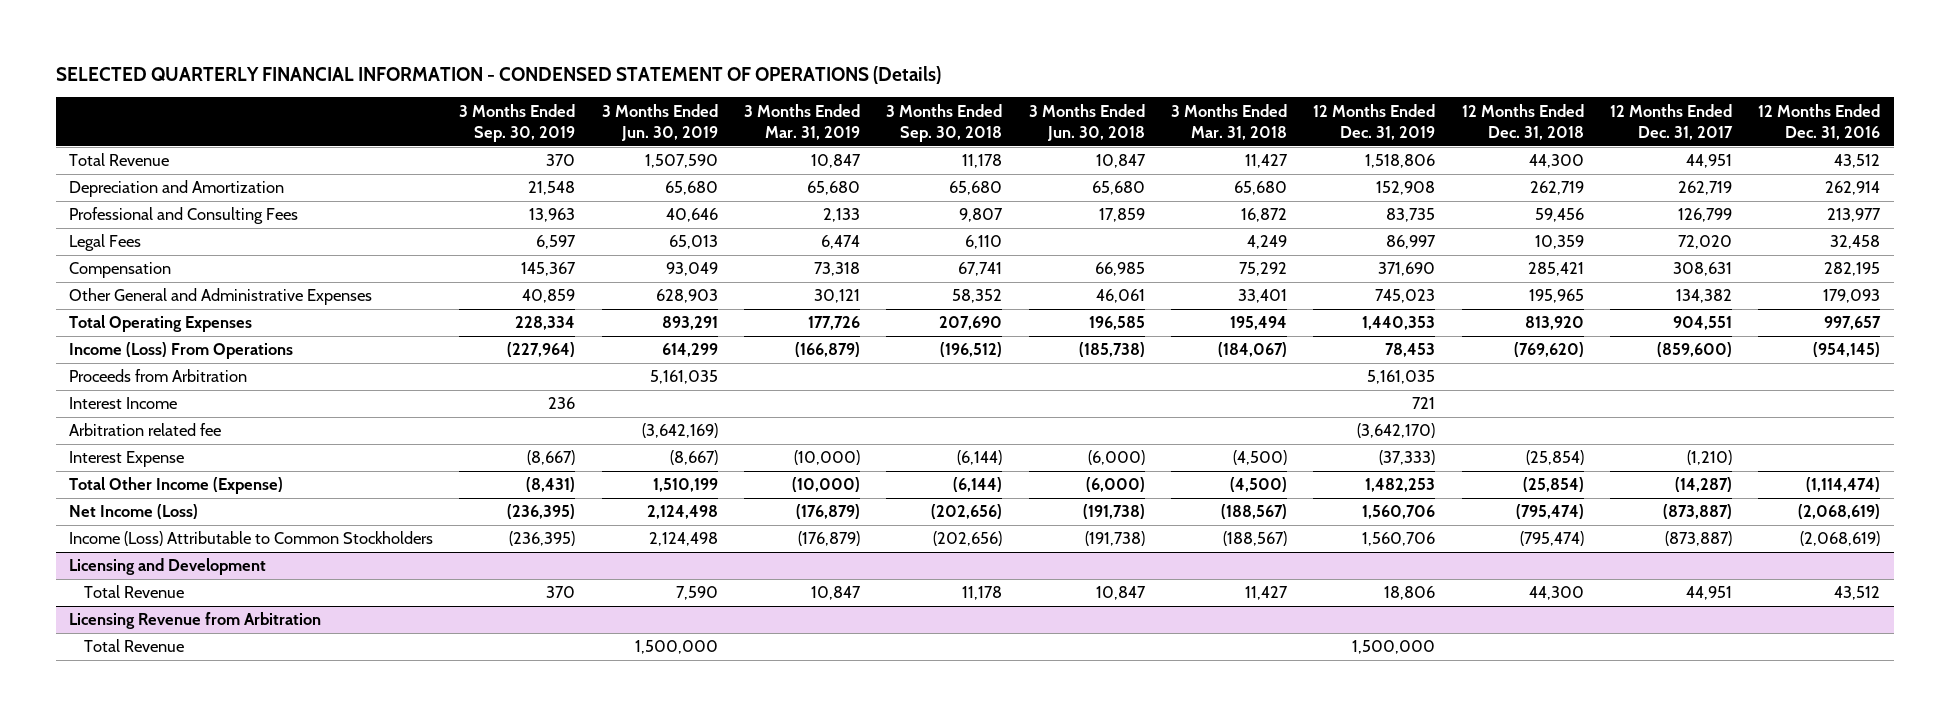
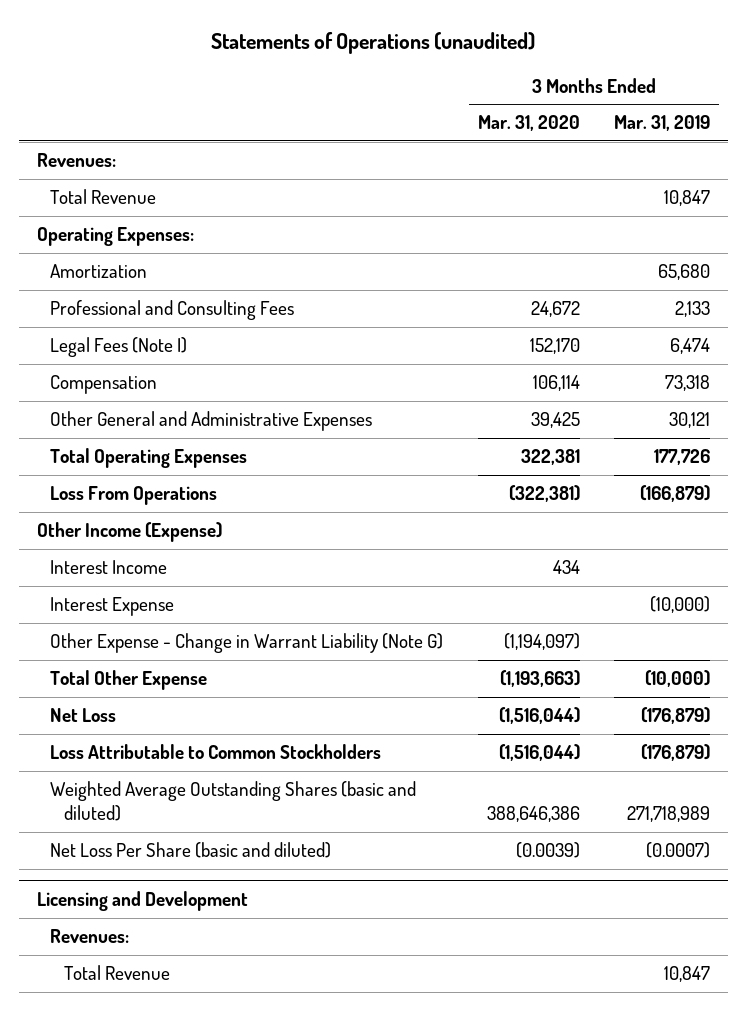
- SELECTED QUARTERLY FINANCIAL INFORMATION - CONDENSED STATEMENT OF OPERATIONS (Details)
+ Statements of Operations (unaudited)
- | 3 Months Ended Sep. 30, 2019 | 3 Months Ended Jun. 30, 2019 | 3 Months Ended Mar. 31, 2019 | 3 Months Ended Sep. 30, 2018 | 3 Months Ended Jun. 30, 2018 | 3 Months Ended Mar. 31, 2018 | 12 Months Ended Dec. 31, 2019 | 12 Months Ended Dec. 31, 2018 | 12 Months Ended Dec. 31, 2017 | 12 Months Ended Dec. 31, 2016
+ | 3 Months Ended Mar. 31, 2020 | 3 Months Ended Mar. 31, 2019
+ Revenues:
- Depreciation and Amortization | 21,548 | 65,680 | 65,680 | 65,680 | 65,680 | 65,680 | 152,908 | 262,719 | 262,719 | 262,914
+ Operating Expenses:
+ Amortization | | 65,680
- Legal Fees | 6,597 | 65,013 | 6,474 | 6,110 | | 4,249 | 86,997 | 10,359 | 72,020 | 32,458
+ Legal Fees (Note I) | 152,170 | 6,474
- Income (Loss) From Operations | (227,964) | 614,299 | (166,879) | (196,512) | (185,738) | (184,067) | 78,453 | (769,620) | (859,600) | (954,145)
- Proceeds from Arbitration | | 5,161,035 | | | | | 5,161,035 | | |
+ Loss From Operations | (322,381) | (166,879)
+ Other Income (Expense)
- Arbitration related fee | | (3,642,169) | | | | | (3,642,170) | | |
- Total Other Income (Expense) | (8,431) | 1,510,199 | (10,000) | (6,144) | (6,000) | (4,500) | 1,482,253 | (25,854) | (14,287) | (1,114,474)
- Net Income (Loss) | (236,395) | 2,124,498 | (176,879) | (202,656) | (191,738) | (188,567) | 1,560,706 | (795,474) | (873,887) | (2,068,619)
- Income (Loss) Attributable to Common Stockholders | (236,395) | 2,124,498 | (176,879) | (202,656) | (191,738) | (188,567) | 1,560,706 | (795,474) | (873,887) | (2,068,619)
+ Other Expense - Change in Warrant Liability (Note G) | (1,194,097) |
+ Total Other Expense | (1,193,663) | (10,000)
+ Net Loss | (1,516,044) | (176,879)
+ Loss Attributable to Common Stockholders | (1,516,044) | (176,879)
+ Weighted Average Outstanding Shares (basic and diluted) | 388,646,386 | 271,718,989
+ Net Loss Per Share (basic and diluted) | (0.0039) | (0.0007)
@ Licensing and Development
+ Revenues:
- Licensing Revenue from Arbitration
- Total Revenue | | 1,500,000 | | | | | 1,500,000 | | |

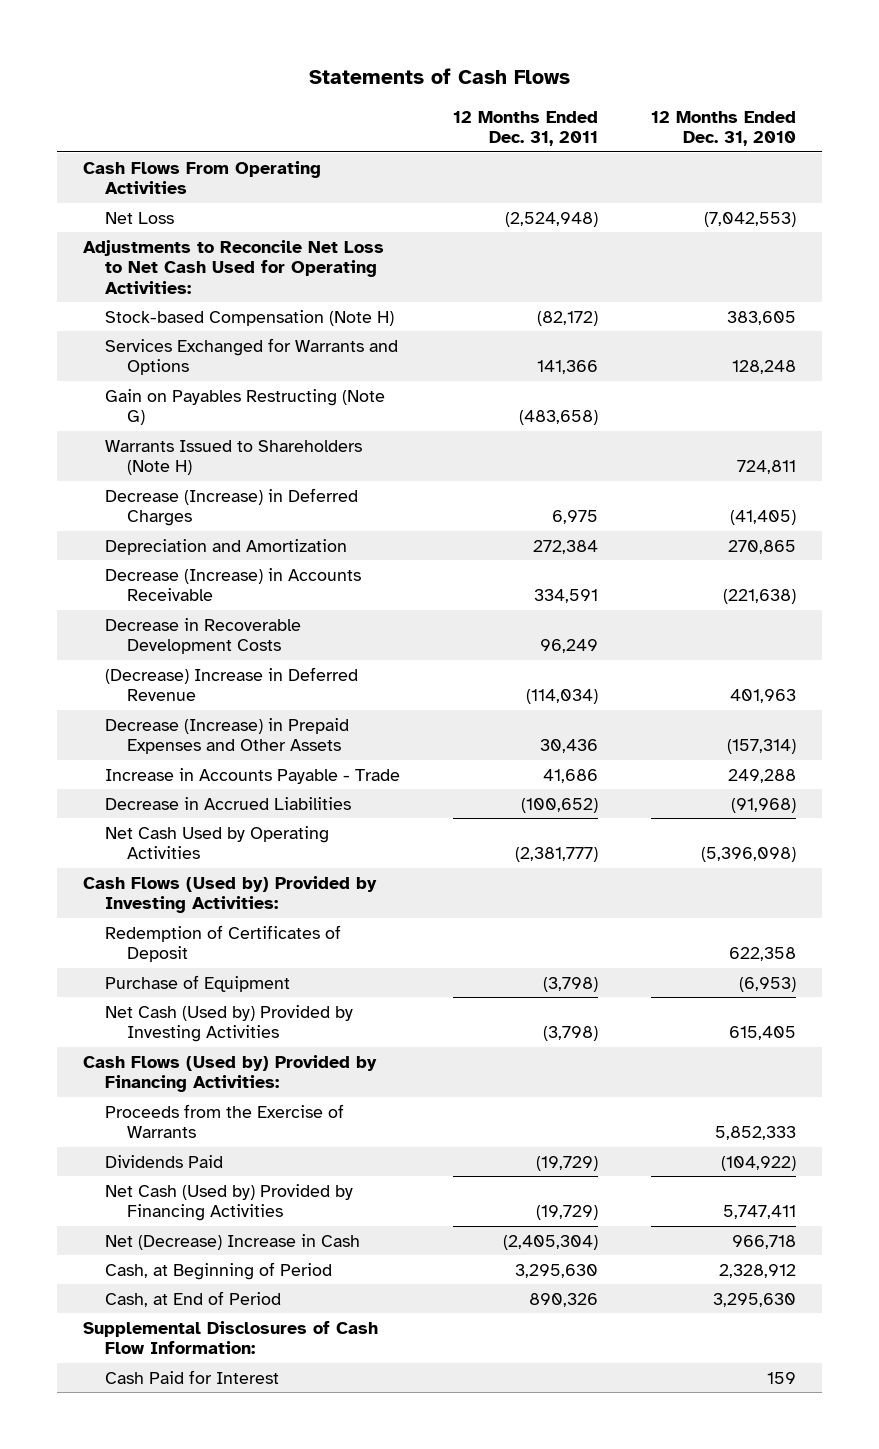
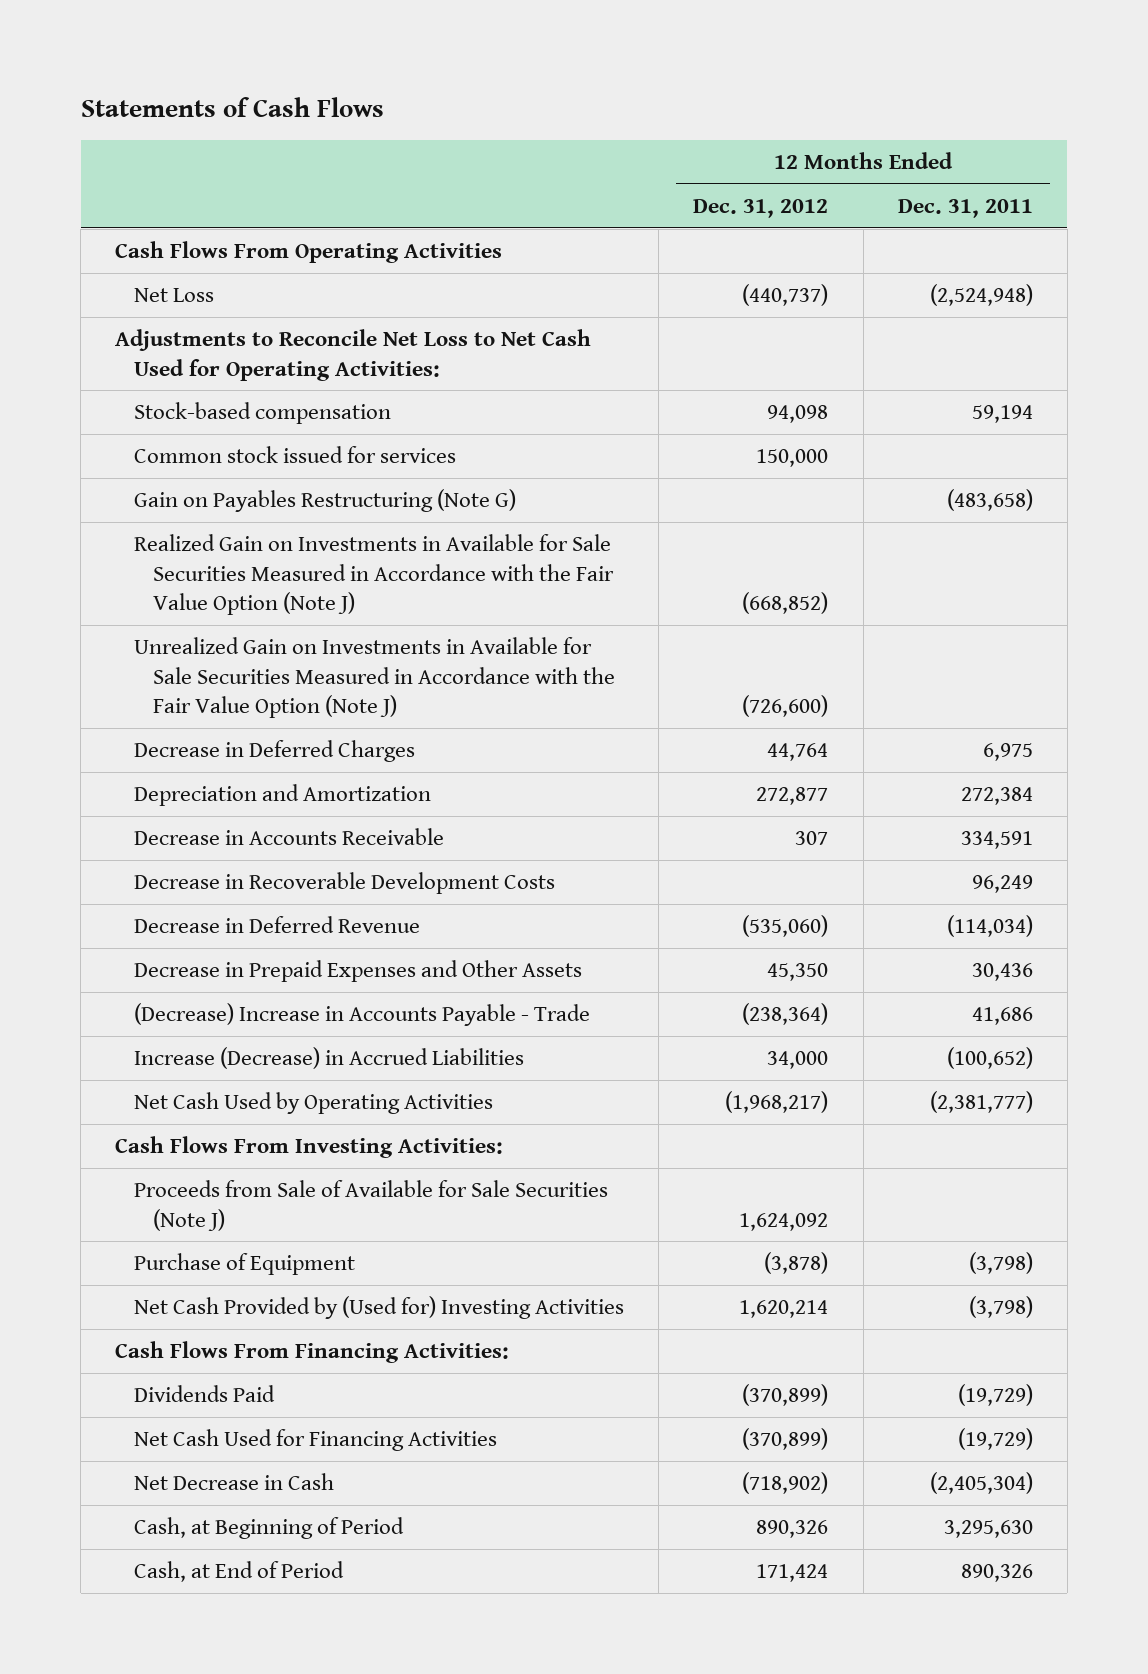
- | 12 Months Ended Dec. 31, 2011 | 12 Months Ended Dec. 31, 2010
+ | 12 Months Ended Dec. 31, 2012 | 12 Months Ended Dec. 31, 2011
- Stock-based Compensation (Note H) | (82,172) | 383,605
- Services Exchanged for Warrants and Options | 141,366 | 128,248
- Gain on Payables Restructing (Note G) | (483,658) |
- Warrants Issued to Shareholders (Note H) | | 724,811
- Decrease (Increase) in Deferred Charges | 6,975 | (41,405)
+ Stock-based compensation | 94,098 | 59,194
+ Common stock issued for services | 150,000 |
+ Gain on Payables Restructuring (Note G) | | (483,658)
+ Realized Gain on Investments in Available for Sale Securities Measured in Accordance with the Fair Value Option (Note J) | (668,852) |
+ Unrealized Gain on Investments in Available for Sale Securities Measured in Accordance with the Fair Value Option (Note J) | (726,600) |
+ Decrease in Deferred Charges | 44,764 | 6,975
- Decrease (Increase) in Accounts Receivable | 334,591 | (221,638)
+ Decrease in Accounts Receivable | 307 | 334,591
- (Decrease) Increase in Deferred Revenue | (114,034) | 401,963
- Decrease (Increase) in Prepaid Expenses and Other Assets | 30,436 | (157,314)
- Increase in Accounts Payable - Trade | 41,686 | 249,288
- Decrease in Accrued Liabilities | (100,652) | (91,968)
+ Decrease in Deferred Revenue | (535,060) | (114,034)
+ Decrease in Prepaid Expenses and Other Assets | 45,350 | 30,436
+ (Decrease) Increase in Accounts Payable - Trade | (238,364) | 41,686
+ Increase (Decrease) in Accrued Liabilities | 34,000 | (100,652)
- Cash Flows (Used by) Provided by Investing Activities:
- Redemption of Certificates of Deposit | | 622,358
+ Cash Flows From Investing Activities:
+ Proceeds from Sale of Available for Sale Securities (Note J) | 1,624,092 |
- Net Cash (Used by) Provided by Investing Activities | (3,798) | 615,405
- Cash Flows (Used by) Provided by Financing Activities:
- Proceeds from the Exercise of Warrants | | 5,852,333
+ Net Cash Provided by (Used for) Investing Activities | 1,620,214 | (3,798)
+ Cash Flows From Financing Activities:
- Net Cash (Used by) Provided by Financing Activities | (19,729) | 5,747,411
- Net (Decrease) Increase in Cash | (2,405,304) | 966,718
+ Net Cash Used for Financing Activities | (370,899) | (19,729)
+ Net Decrease in Cash | (718,902) | (2,405,304)
- Supplemental Disclosures of Cash Flow Information:
- Cash Paid for Interest | | 159

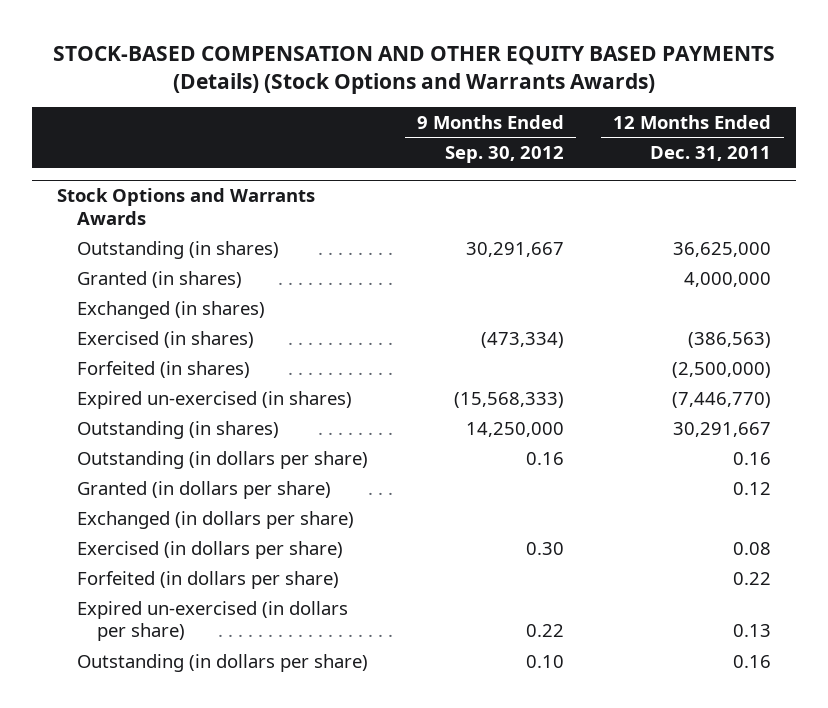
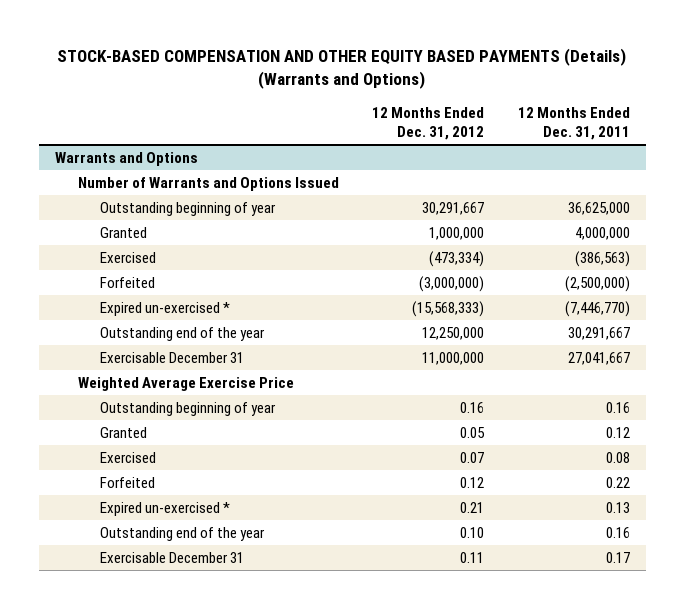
- STOCK-BASED COMPENSATION AND OTHER EQUITY BASED PAYMENTS (Details) (Stock Options and Warrants Awards)
+ STOCK-BASED COMPENSATION AND OTHER EQUITY BASED PAYMENTS (Details) (Warrants and Options)
- | 9 Months Ended Sep. 30, 2012 | 12 Months Ended Dec. 31, 2011
+ | 12 Months Ended Dec. 31, 2012 | 12 Months Ended Dec. 31, 2011
- Stock Options and Warrants Awards
- Outstanding (in shares) | 30,291,667 | 36,625,000
- Granted (in shares) | | 4,000,000
- Exchanged (in shares)
- Exercised (in shares) | (473,334) | (386,563)
- Forfeited (in shares) | | (2,500,000)
- Expired un-exercised (in shares) | (15,568,333) | (7,446,770)
- Outstanding (in shares) | 14,250,000 | 30,291,667
- Outstanding (in dollars per share) | 0.16 | 0.16
- Granted (in dollars per share) | | 0.12
- Exchanged (in dollars per share)
- Exercised (in dollars per share) | 0.30 | 0.08
- Forfeited (in dollars per share) | | 0.22
- Expired un-exercised (in dollars per share) | 0.22 | 0.13
- Outstanding (in dollars per share) | 0.10 | 0.16
+ Warrants and Options
+ Number of Warrants and Options Issued
+ Outstanding beginning of year | 30,291,667 | 36,625,000
+ Granted | 1,000,000 | 4,000,000
+ Exercised | (473,334) | (386,563)
+ Forfeited | (3,000,000) | (2,500,000)
+ Expired un-exercised * | (15,568,333) | (7,446,770)
+ Outstanding end of the year | 12,250,000 | 30,291,667
+ Exercisable December 31 | 11,000,000 | 27,041,667
+ Weighted Average Exercise Price
+ Outstanding beginning of year | 0.16 | 0.16
+ Granted | 0.05 | 0.12
+ Exercised | 0.07 | 0.08
+ Forfeited | 0.12 | 0.22
+ Expired un-exercised * | 0.21 | 0.13
+ Outstanding end of the year | 0.10 | 0.16
+ Exercisable December 31 | 0.11 | 0.17

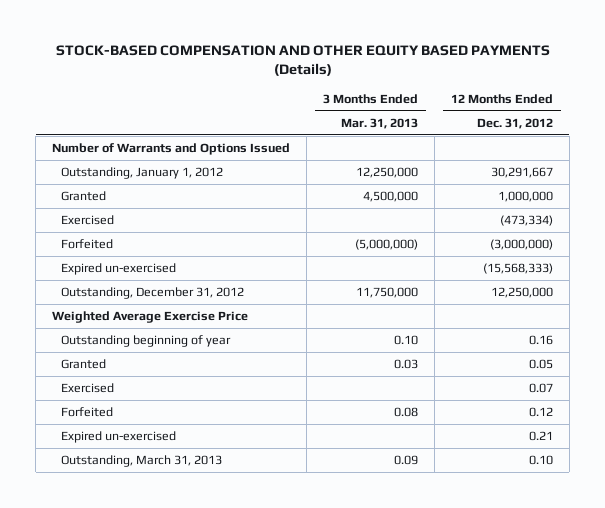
- STOCK-BASED COMPENSATION AND OTHER EQUITY BASED PAYMENTS (Details) (Warrants and Options)
+ STOCK-BASED COMPENSATION AND OTHER EQUITY BASED PAYMENTS (Details)
- | 12 Months Ended Dec. 31, 2012 | 12 Months Ended Dec. 31, 2011
+ | 3 Months Ended Mar. 31, 2013 | 12 Months Ended Dec. 31, 2012
- Warrants and Options
- Outstanding beginning of year | 30,291,667 | 36,625,000
+ Outstanding, January 1, 2012 | 12,250,000 | 30,291,667
- Expired un-exercised * | (15,568,333) | (7,446,770)
- Outstanding end of the year | 12,250,000 | 30,291,667
- Exercisable December 31 | 11,000,000 | 27,041,667
+ Expired un-exercised | | (15,568,333)
+ Outstanding, December 31, 2012 | 11,750,000 | 12,250,000
- Expired un-exercised * | 0.21 | 0.13
- Outstanding end of the year | 0.10 | 0.16
- Exercisable December 31 | 0.11 | 0.17
+ Expired un-exercised | | 0.21
+ Outstanding, March 31, 2013 | 0.09 | 0.10

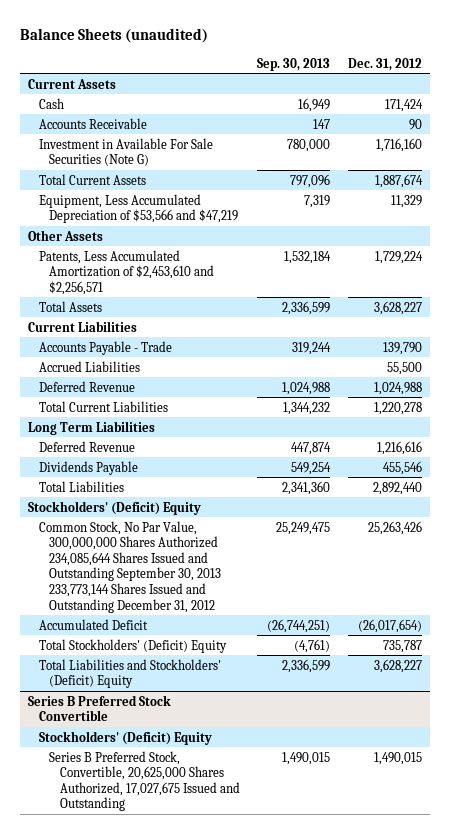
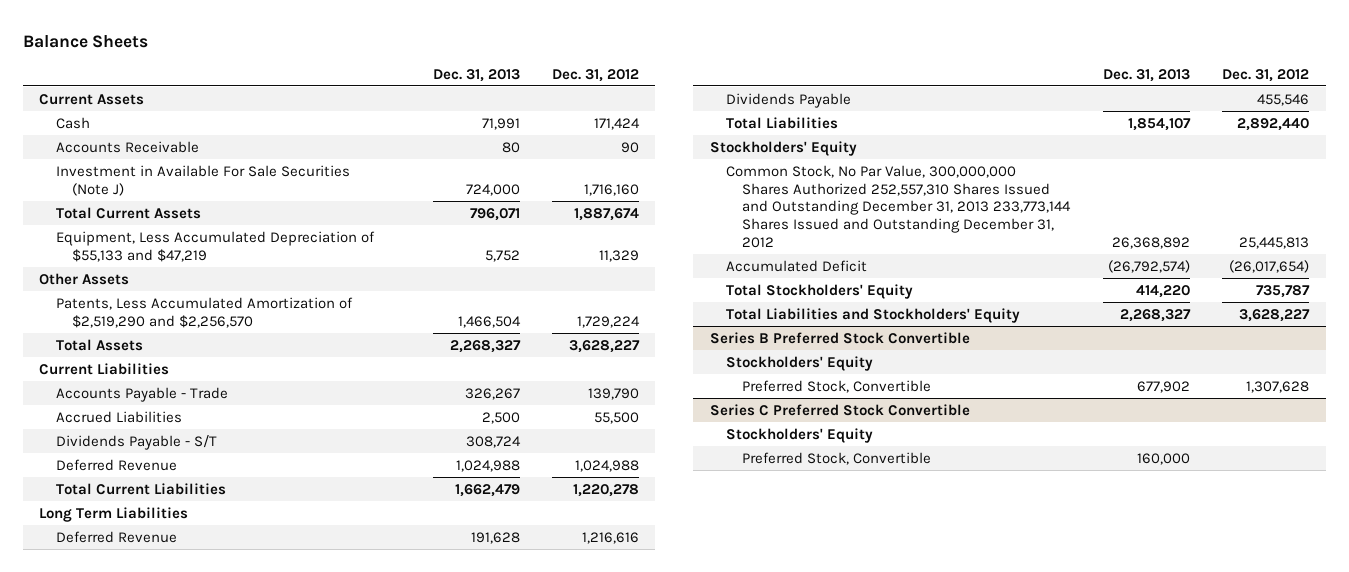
- Balance Sheets (unaudited)
+ Balance Sheets
- | Sep. 30, 2013 | Dec. 31, 2012
+ | Dec. 31, 2013 | Dec. 31, 2012
- Investment in Available For Sale Securities (Note G) | 780,000 | 1,716,160
+ Investment in Available For Sale Securities (Note J) | 724,000 | 1,716,160
- Equipment, Less Accumulated Depreciation of $53,566 and $47,219 | 7,319 | 11,329
+ Equipment, Less Accumulated Depreciation of $55,133 and $47,219 | 5,752 | 11,329
- Patents, Less Accumulated Amortization of $2,453,610 and $2,256,571 | 1,532,184 | 1,729,224
+ Patents, Less Accumulated Amortization of $2,519,290 and $2,256,570 | 1,466,504 | 1,729,224
+ Dividends Payable - S/T | 308,724 |
- Stockholders' (Deficit) Equity
- Common Stock, No Par Value, 300,000,000 Shares Authorized 234,085,644 Shares Issued and Outstanding September 30, 2013 233,773,144 Shares Issued and Outstanding December 31, 2012 | 25,249,475 | 25,263,426
+ Stockholders' Equity
+ Common Stock, No Par Value, 300,000,000 Shares Authorized 252,557,310 Shares Issued and Outstanding December 31, 2013 233,773,144 Shares Issued and Outstanding December 31, 2012 | 26,368,892 | 25,445,813
- Total Stockholders' (Deficit) Equity | (4,761) | 735,787
- Total Liabilities and Stockholders' (Deficit) Equity | 2,336,599 | 3,628,227
+ Total Stockholders' Equity | 414,220 | 735,787
+ Total Liabilities and Stockholders' Equity | 2,268,327 | 3,628,227
@ Series B Preferred Stock Convertible
- Stockholders' (Deficit) Equity
- Series B Preferred Stock, Convertible, 20,625,000 Shares Authorized, 17,027,675 Issued and Outstanding | 1,490,015 | 1,490,015
+ Stockholders' Equity
+ Preferred Stock, Convertible | 677,902 | 1,307,628
+ Series C Preferred Stock Convertible
+ Stockholders' Equity
+ Preferred Stock, Convertible | 160,000 |

